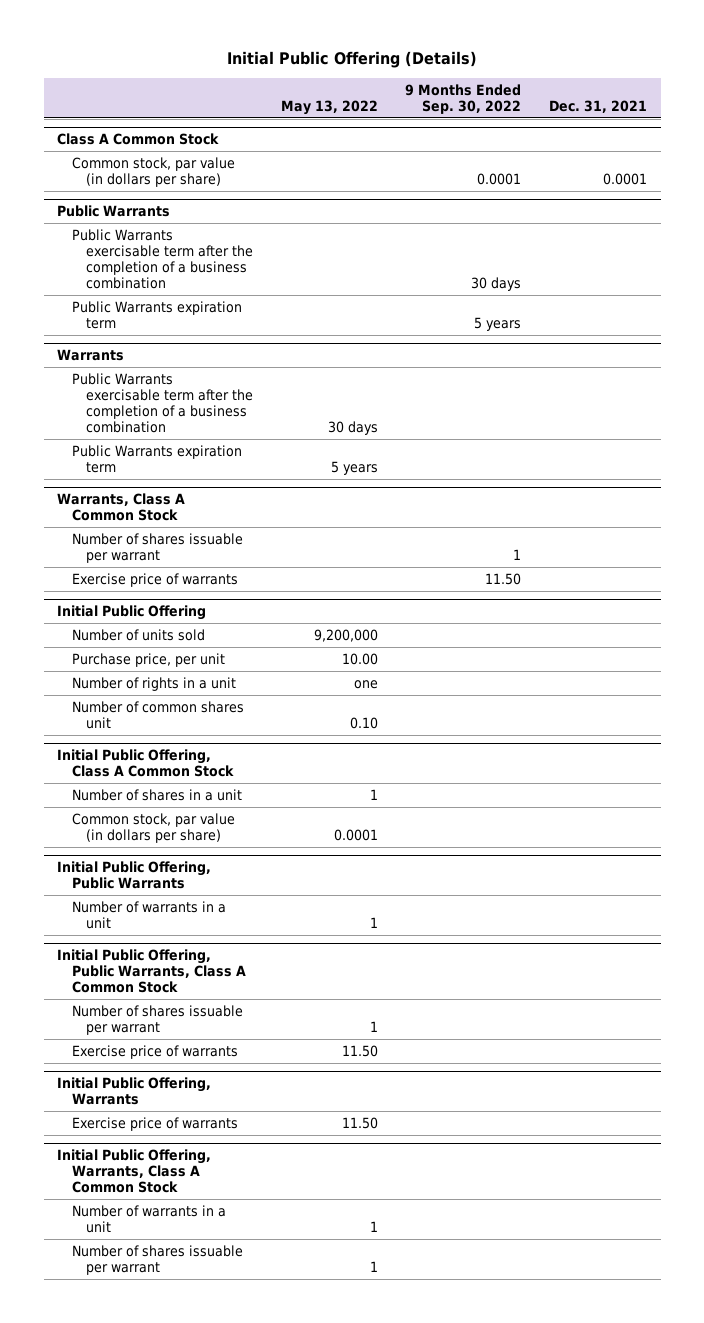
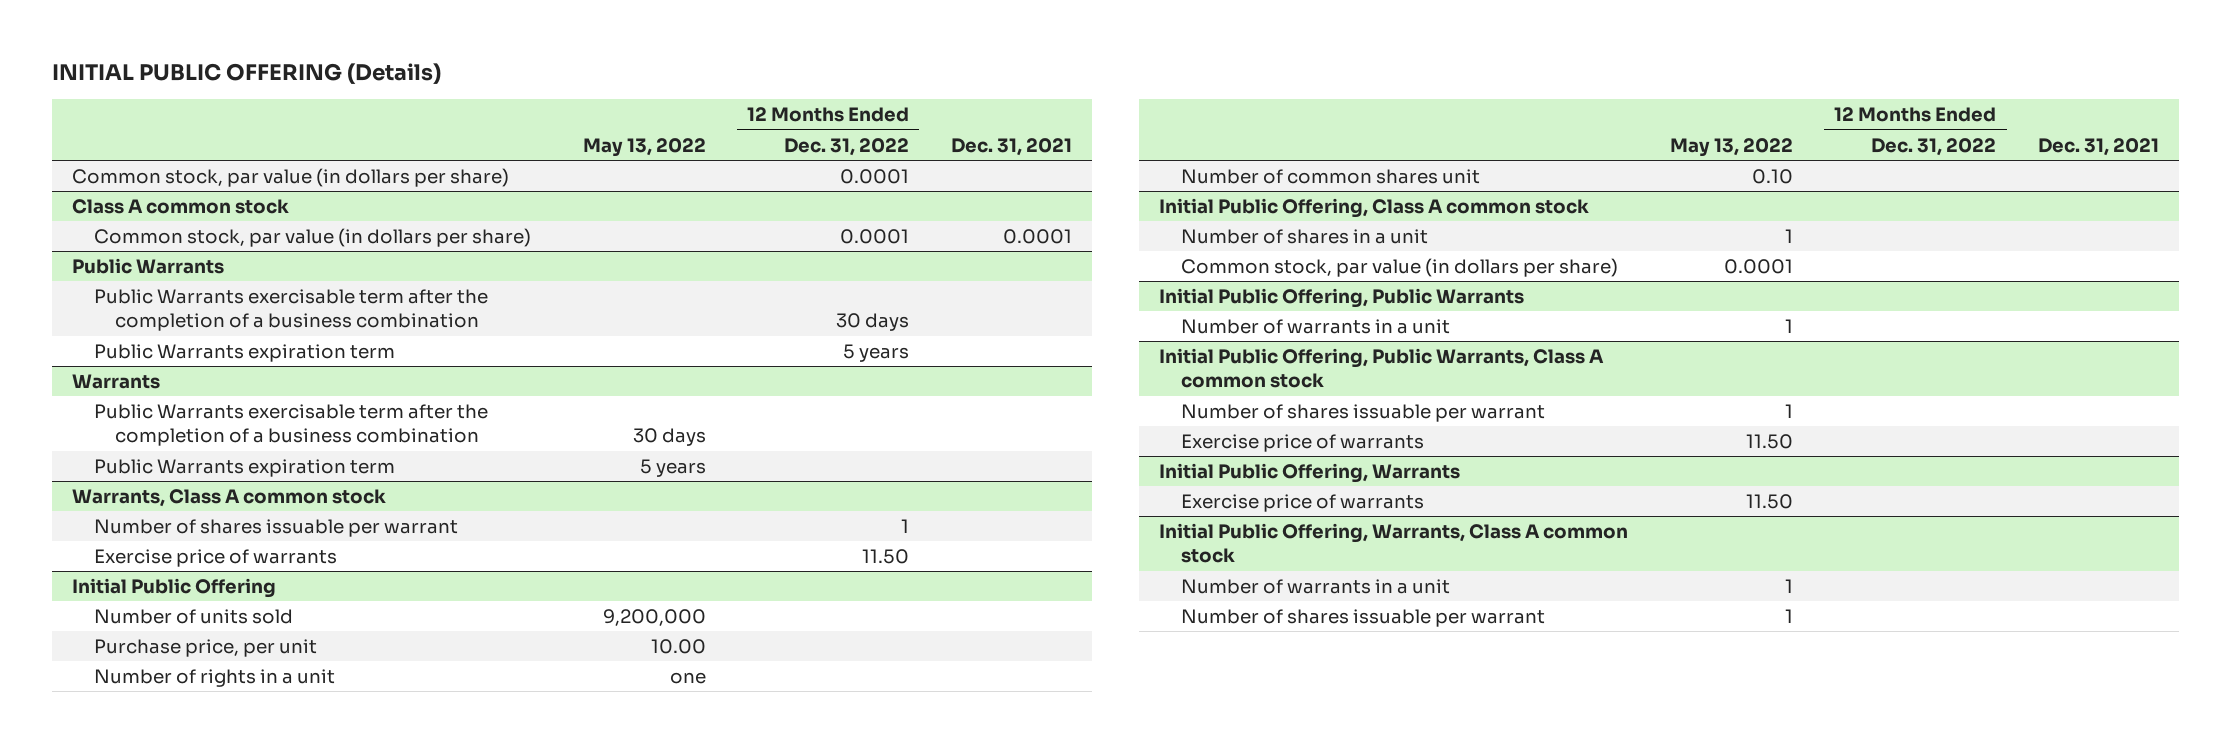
- Initial Public Offering (Details)
+ INITIAL PUBLIC OFFERING (Details)
- | May 13, 2022 | 9 Months Ended Sep. 30, 2022 | Dec. 31, 2021
+ | May 13, 2022 | 12 Months Ended Dec. 31, 2022 | Dec. 31, 2021
- Class A Common Stock
+ Common stock, par value (in dollars per share) | | 0.0001 |
+ Class A common stock
- Warrants, Class A Common Stock
+ Warrants, Class A common stock
- Initial Public Offering, Class A Common Stock
+ Initial Public Offering, Class A common stock
- Initial Public Offering, Public Warrants, Class A Common Stock
+ Initial Public Offering, Public Warrants, Class A common stock
- Initial Public Offering, Warrants, Class A Common Stock
+ Initial Public Offering, Warrants, Class A common stock

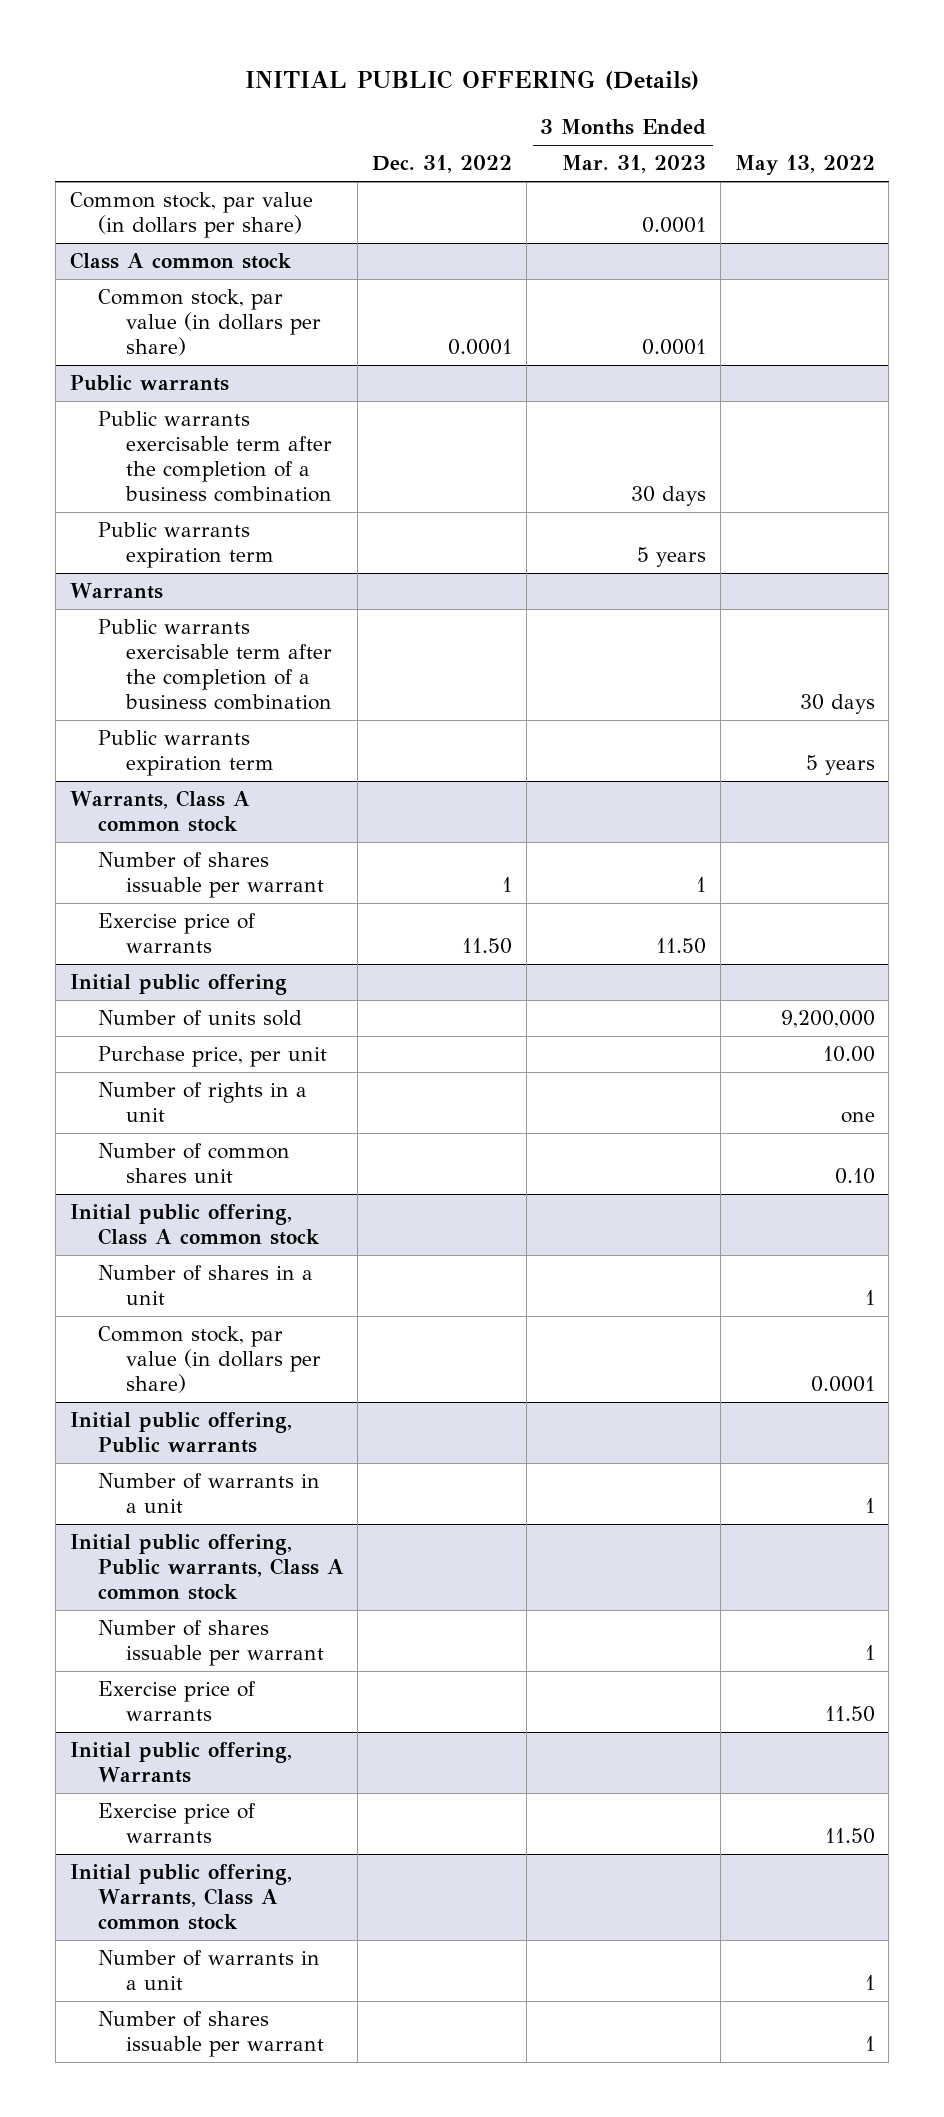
- | May 13, 2022 | 12 Months Ended Dec. 31, 2022 | Dec. 31, 2021
+ | Dec. 31, 2022 | 3 Months Ended Mar. 31, 2023 | May 13, 2022
- Public Warrants
- Public Warrants exercisable term after the completion of a business combination | | 30 days |
- Public Warrants expiration term | | 5 years |
+ Public warrants
+ Public warrants exercisable term after the completion of a business combination | | 30 days |
+ Public warrants expiration term | | 5 years |
@ Warrants
- Public Warrants exercisable term after the completion of a business combination | 30 days | |
- Public Warrants expiration term | 5 years | |
+ Public warrants exercisable term after the completion of a business combination | | | 30 days
+ Public warrants expiration term | | | 5 years
- Initial Public Offering
+ Initial public offering
- Initial Public Offering, Class A common stock
+ Initial public offering, Class A common stock
- Initial Public Offering, Public Warrants
+ Initial public offering, Public warrants
- Initial Public Offering, Public Warrants, Class A common stock
+ Initial public offering, Public warrants, Class A common stock
- Initial Public Offering, Warrants
+ Initial public offering, Warrants
- Initial Public Offering, Warrants, Class A common stock
+ Initial public offering, Warrants, Class A common stock

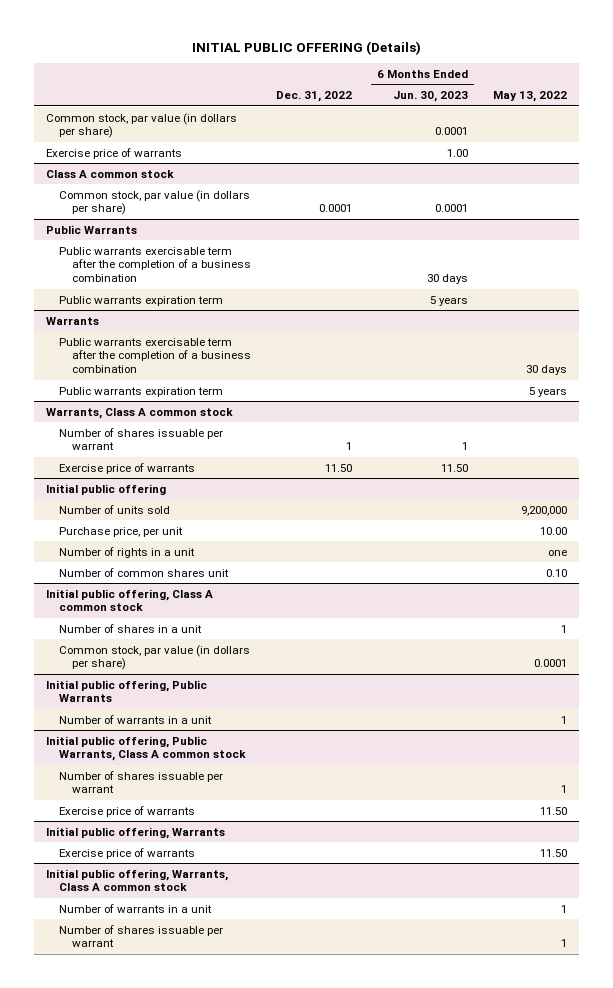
- | Dec. 31, 2022 | 3 Months Ended Mar. 31, 2023 | May 13, 2022
+ | Dec. 31, 2022 | 6 Months Ended Jun. 30, 2023 | May 13, 2022
+ Exercise price of warrants | | 1.00 |
- Public warrants
+ Public Warrants
- Initial public offering, Public warrants
+ Initial public offering, Public Warrants
- Initial public offering, Public warrants, Class A common stock
+ Initial public offering, Public Warrants, Class A common stock

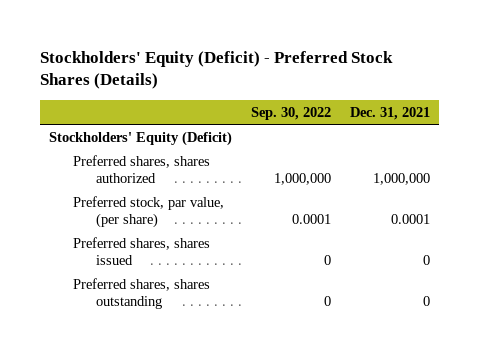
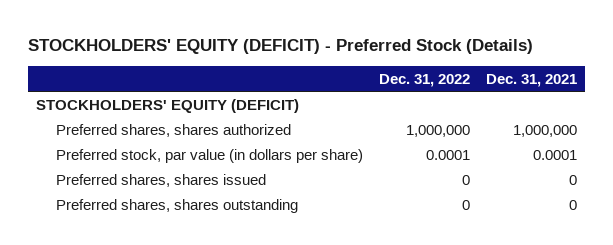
- Stockholders' Equity (Deficit) - Preferred Stock Shares (Details)
+ STOCKHOLDERS' EQUITY (DEFICIT) - Preferred Stock (Details)
- | Sep. 30, 2022 | Dec. 31, 2021
+ | Dec. 31, 2022 | Dec. 31, 2021
- Stockholders' Equity (Deficit)
+ STOCKHOLDERS' EQUITY (DEFICIT)
- Preferred stock, par value, (per share) | 0.0001 | 0.0001
+ Preferred stock, par value (in dollars per share) | 0.0001 | 0.0001

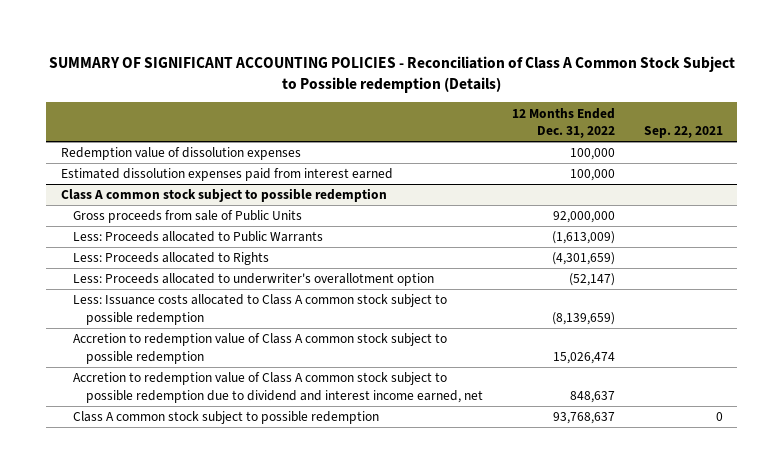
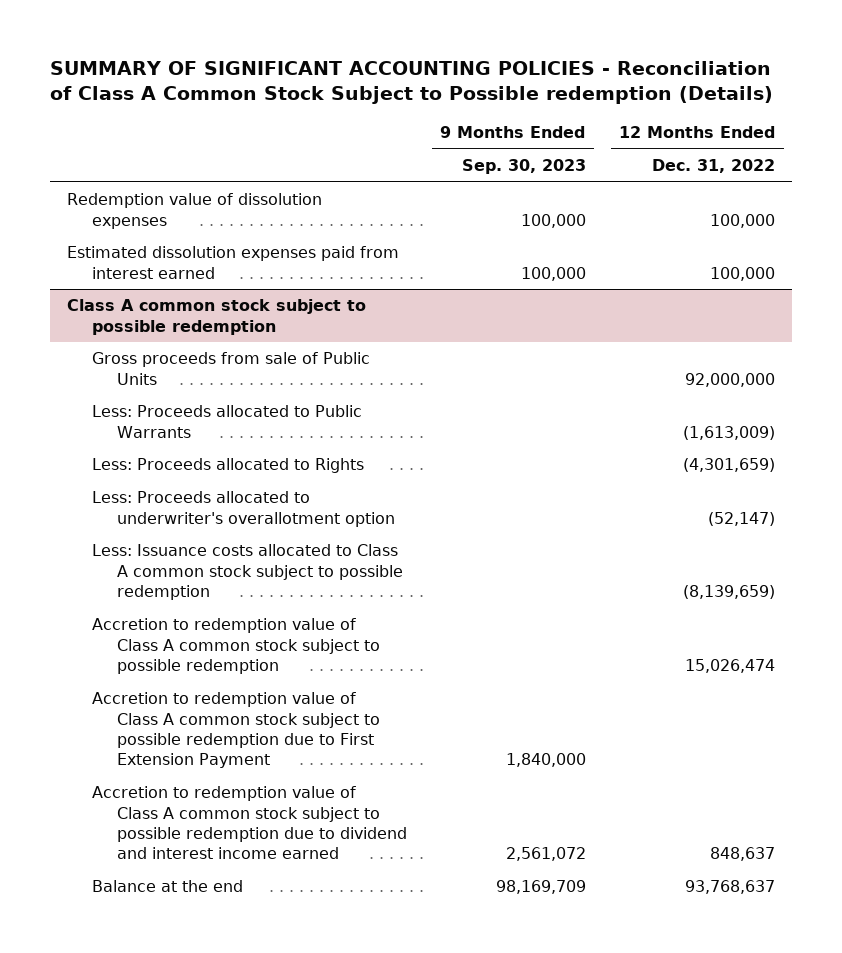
- | 12 Months Ended Dec. 31, 2022 | Sep. 22, 2021
+ | 9 Months Ended Sep. 30, 2023 | 12 Months Ended Dec. 31, 2022
@ Class A common stock subject to possible redemption
- Accretion to redemption value of Class A common stock subject to possible redemption due to dividend and interest income earned, net | 848,637 |
- Class A common stock subject to possible redemption | 93,768,637 | 0
+ Accretion to redemption value of Class A common stock subject to possible redemption due to First Extension Payment | 1,840,000 |
+ Accretion to redemption value of Class A common stock subject to possible redemption due to dividend and interest income earned | 2,561,072 | 848,637
+ Balance at the end | 98,169,709 | 93,768,637

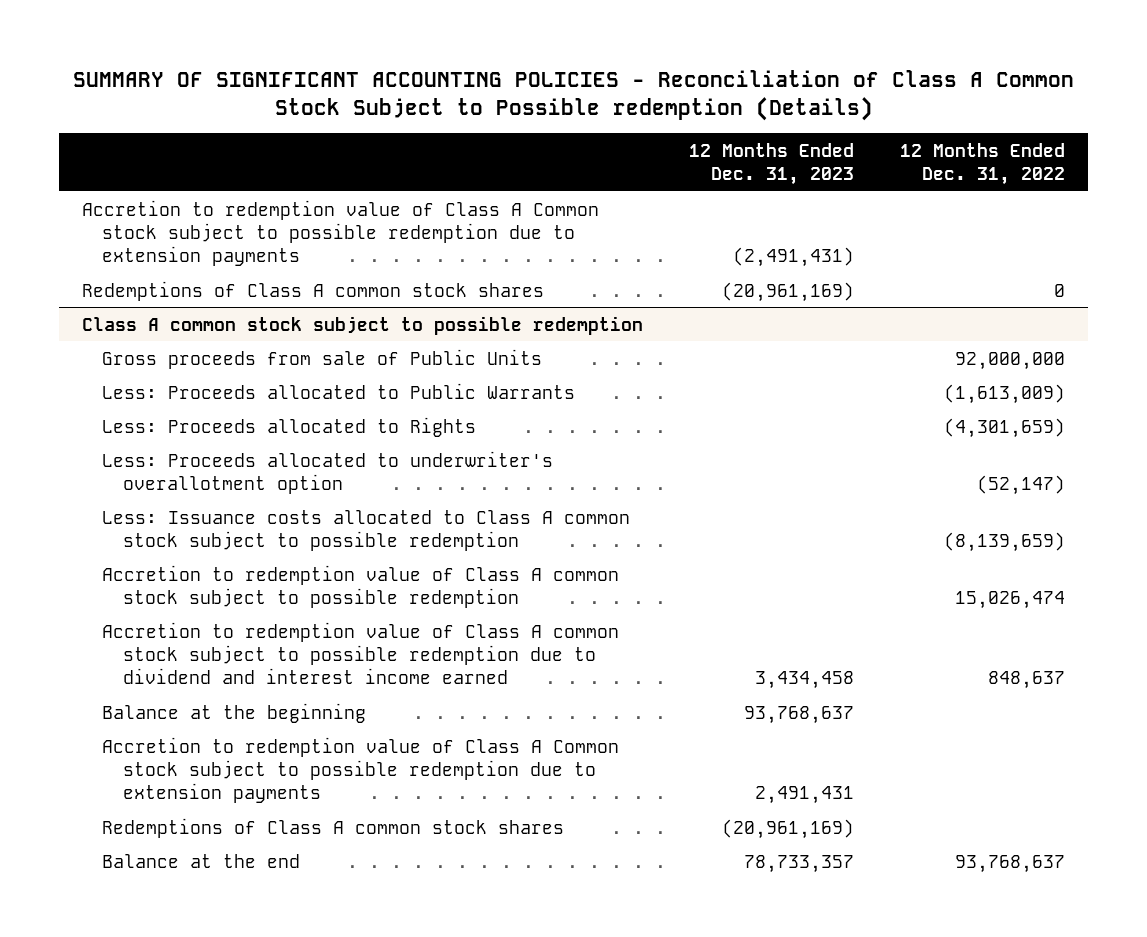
- | 9 Months Ended Sep. 30, 2023 | 12 Months Ended Dec. 31, 2022
+ | 12 Months Ended Dec. 31, 2023 | 12 Months Ended Dec. 31, 2022
- Redemption value of dissolution expenses | 100,000 | 100,000
- Estimated dissolution expenses paid from interest earned | 100,000 | 100,000
+ Accretion to redemption value of Class A Common stock subject to possible redemption due to extension payments | (2,491,431) |
+ Redemptions of Class A common stock shares | (20,961,169) | 0
@ Class A common stock subject to possible redemption
- Accretion to redemption value of Class A common stock subject to possible redemption due to First Extension Payment | 1,840,000 |
+ Balance at the beginning | 93,768,637 |
+ Accretion to redemption value of Class A Common stock subject to possible redemption due to extension payments | 2,491,431 |
+ Redemptions of Class A common stock shares | (20,961,169) |

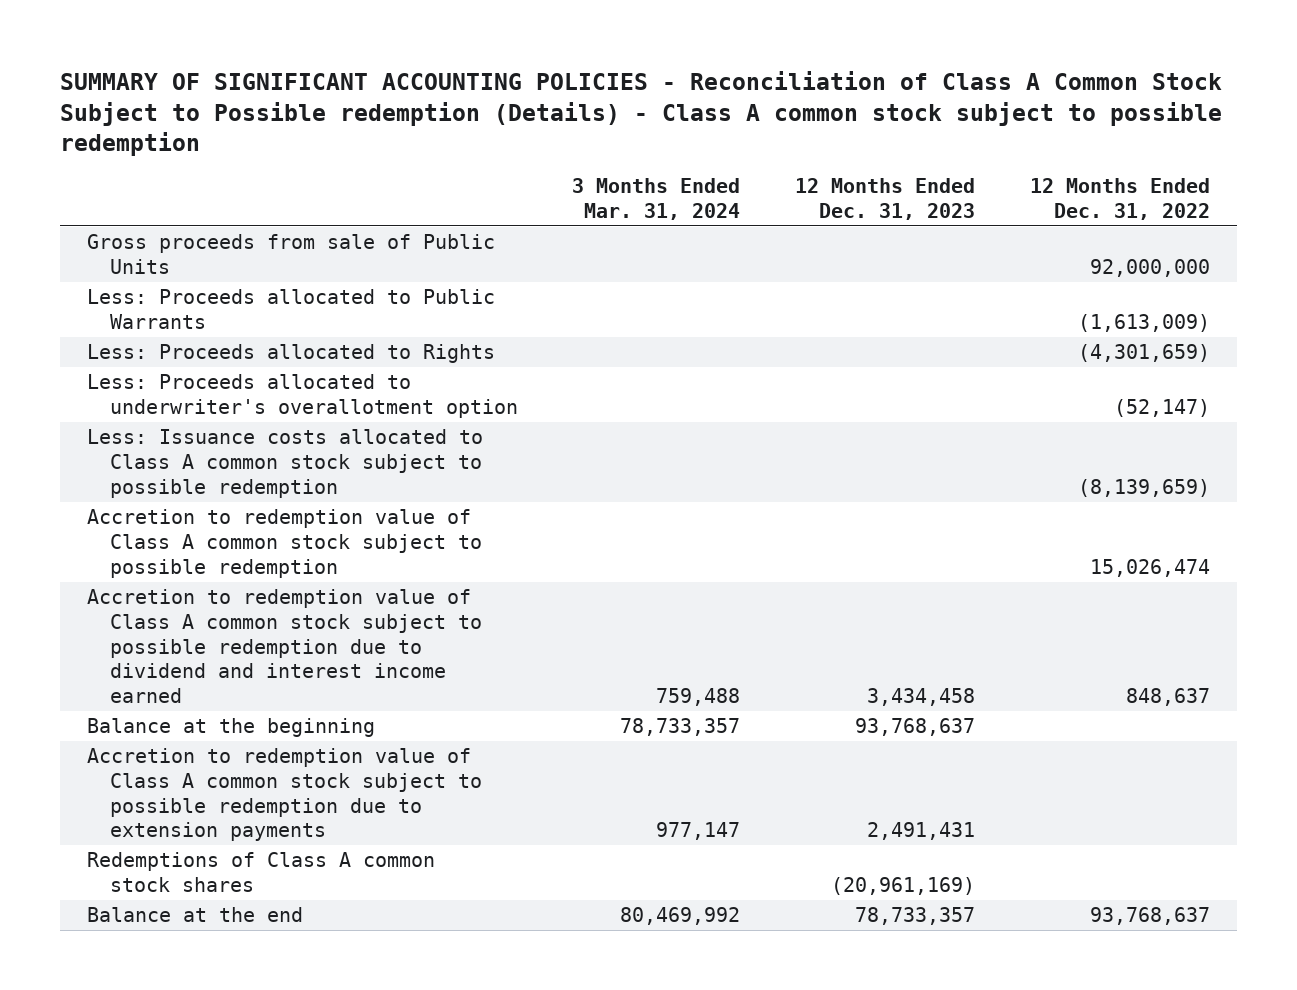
- SUMMARY OF SIGNIFICANT ACCOUNTING POLICIES - Reconciliation of Class A Common Stock Subject to Possible redemption (Details)
+ SUMMARY OF SIGNIFICANT ACCOUNTING POLICIES - Reconciliation of Class A Common Stock Subject to Possible redemption (Details) - Class A common stock subject to possible redemption
- | 12 Months Ended Dec. 31, 2023 | 12 Months Ended Dec. 31, 2022
+ | 3 Months Ended Mar. 31, 2024 | 12 Months Ended Dec. 31, 2023 | 12 Months Ended Dec. 31, 2022
- Accretion to redemption value of Class A Common stock subject to possible redemption due to extension payments | (2,491,431) |
- Redemptions of Class A common stock shares | (20,961,169) | 0
- Class A common stock subject to possible redemption
- Accretion to redemption value of Class A Common stock subject to possible redemption due to extension payments | 2,491,431 |
+ Accretion to redemption value of Class A common stock subject to possible redemption due to extension payments | 977,147 | 2,491,431 |

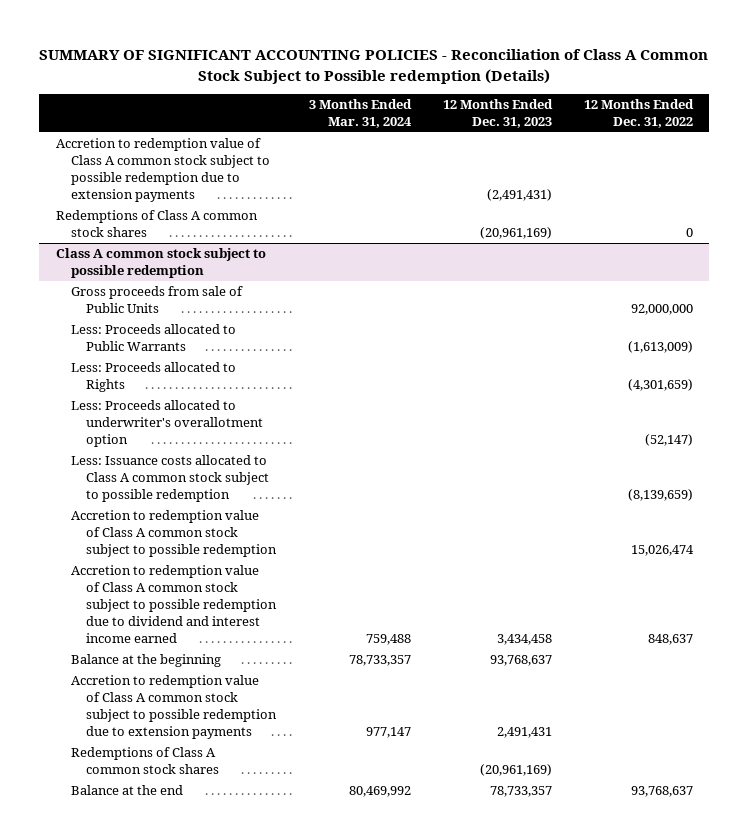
- SUMMARY OF SIGNIFICANT ACCOUNTING POLICIES - Reconciliation of Class A Common Stock Subject to Possible redemption (Details) - Class A common stock subject to possible redemption
+ SUMMARY OF SIGNIFICANT ACCOUNTING POLICIES - Reconciliation of Class A Common Stock Subject to Possible redemption (Details)
+ Accretion to redemption value of Class A common stock subject to possible redemption due to extension payments | | (2,491,431) |
+ Redemptions of Class A common stock shares | | (20,961,169) | 0
+ Class A common stock subject to possible redemption

